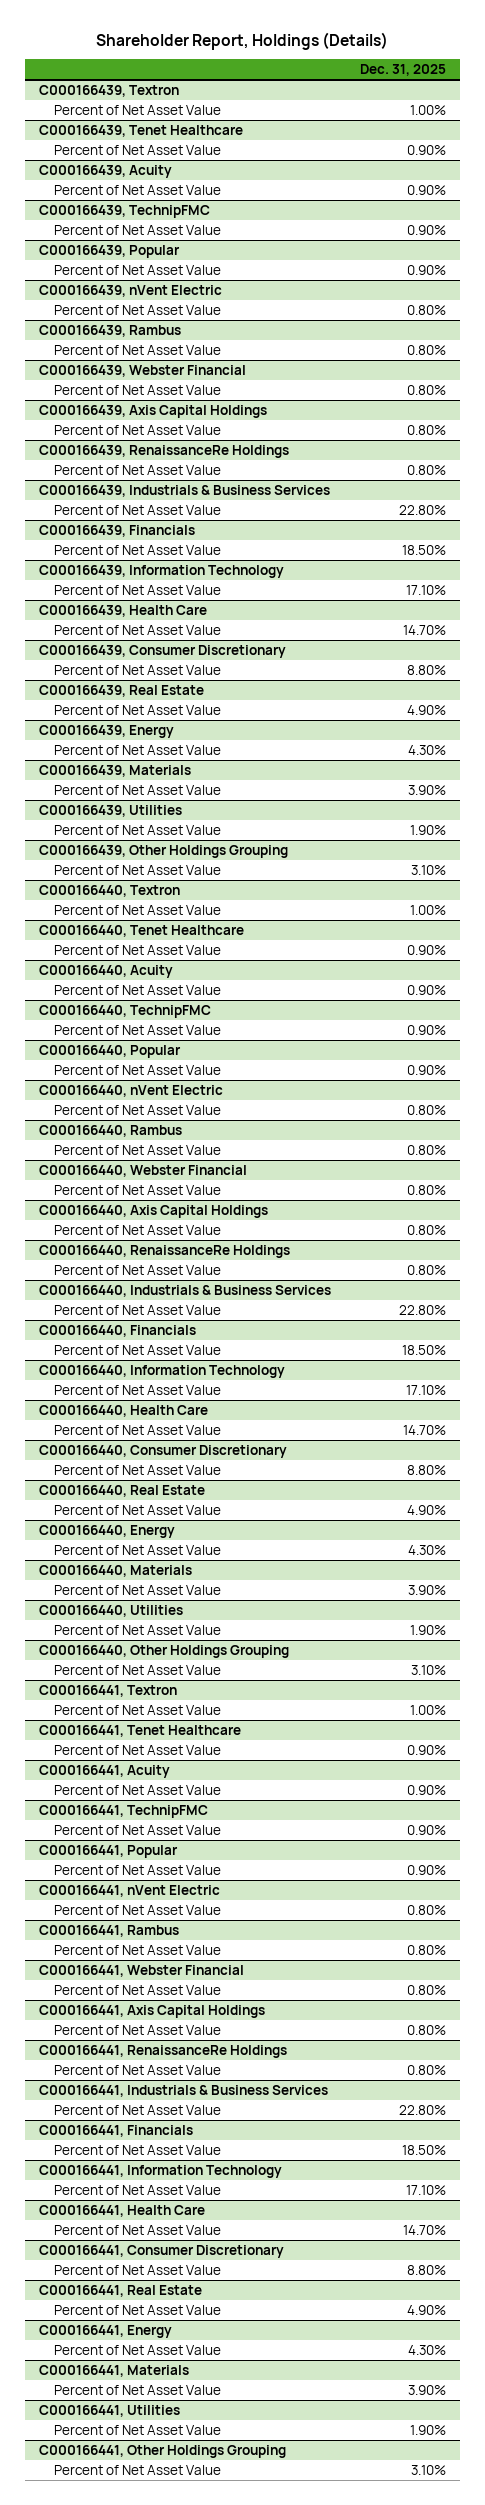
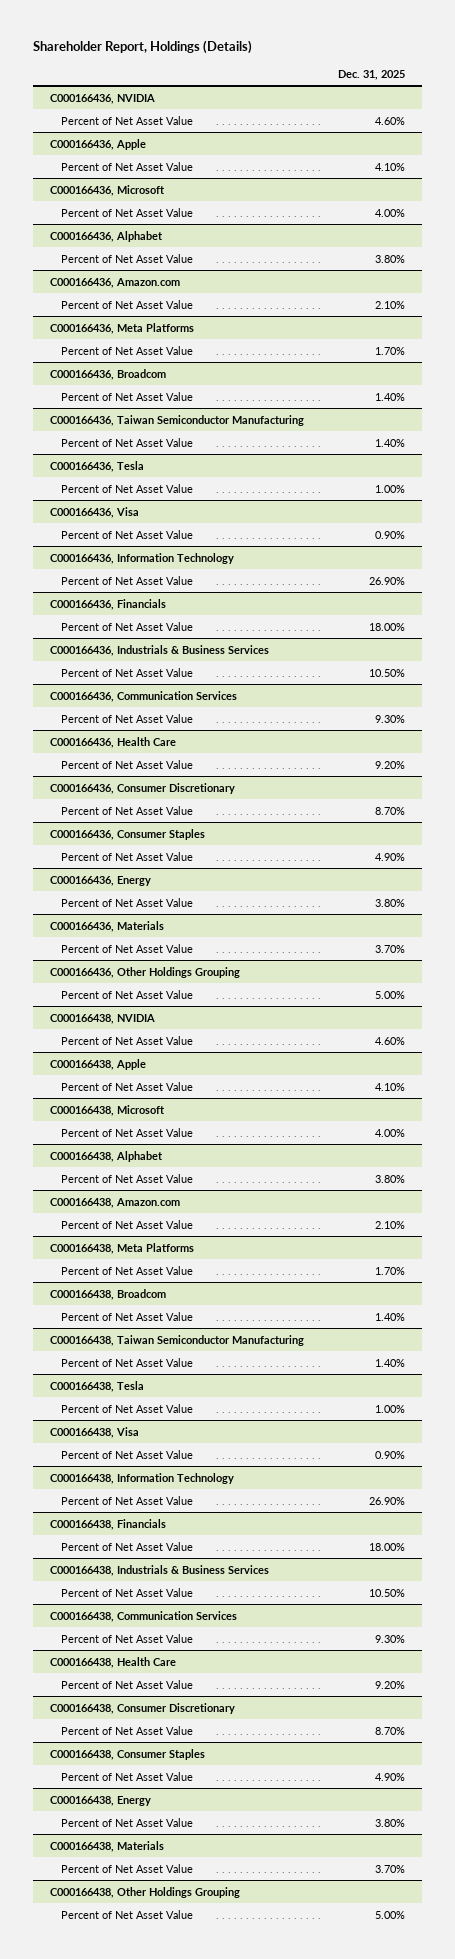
- C000166439, Textron
- Percent of Net Asset Value | 1.00%
- C000166439, Tenet Healthcare
- Percent of Net Asset Value | 0.90%
- C000166439, Acuity
- Percent of Net Asset Value | 0.90%
- C000166439, TechnipFMC
- Percent of Net Asset Value | 0.90%
- C000166439, Popular
- Percent of Net Asset Value | 0.90%
- C000166439, nVent Electric
- Percent of Net Asset Value | 0.80%
- C000166439, Rambus
- Percent of Net Asset Value | 0.80%
- C000166439, Webster Financial
- Percent of Net Asset Value | 0.80%
- C000166439, Axis Capital Holdings
- Percent of Net Asset Value | 0.80%
- C000166439, RenaissanceRe Holdings
- Percent of Net Asset Value | 0.80%
- C000166439, Industrials & Business Services
- Percent of Net Asset Value | 22.80%
- C000166439, Financials
- Percent of Net Asset Value | 18.50%
- C000166439, Information Technology
- Percent of Net Asset Value | 17.10%
- C000166439, Health Care
- Percent of Net Asset Value | 14.70%
- C000166439, Consumer Discretionary
- Percent of Net Asset Value | 8.80%
- C000166439, Real Estate
- Percent of Net Asset Value | 4.90%
- C000166439, Energy
- Percent of Net Asset Value | 4.30%
- C000166439, Materials
- Percent of Net Asset Value | 3.90%
- C000166439, Utilities
- Percent of Net Asset Value | 1.90%
- C000166439, Other Holdings Grouping
- Percent of Net Asset Value | 3.10%
- C000166440, Textron
+ C000166436, NVIDIA
+ Percent of Net Asset Value | 4.60%
+ C000166436, Apple
+ Percent of Net Asset Value | 4.10%
+ C000166436, Microsoft
+ Percent of Net Asset Value | 4.00%
+ C000166436, Alphabet
+ Percent of Net Asset Value | 3.80%
+ C000166436, Amazon.com
+ Percent of Net Asset Value | 2.10%
+ C000166436, Meta Platforms
+ Percent of Net Asset Value | 1.70%
+ C000166436, Broadcom
+ Percent of Net Asset Value | 1.40%
+ C000166436, Taiwan Semiconductor Manufacturing
+ Percent of Net Asset Value | 1.40%
+ C000166436, Tesla
- C000166440, Tenet Healthcare
- Percent of Net Asset Value | 0.90%
- C000166440, Acuity
- Percent of Net Asset Value | 0.90%
- C000166440, TechnipFMC
- Percent of Net Asset Value | 0.90%
- C000166440, Popular
+ C000166436, Visa
- C000166440, nVent Electric
- Percent of Net Asset Value | 0.80%
- C000166440, Rambus
- Percent of Net Asset Value | 0.80%
- C000166440, Webster Financial
- Percent of Net Asset Value | 0.80%
- C000166440, Axis Capital Holdings
- Percent of Net Asset Value | 0.80%
- C000166440, RenaissanceRe Holdings
- Percent of Net Asset Value | 0.80%
- C000166440, Industrials & Business Services
- Percent of Net Asset Value | 22.80%
- C000166440, Financials
- Percent of Net Asset Value | 18.50%
- C000166440, Information Technology
- Percent of Net Asset Value | 17.10%
- C000166440, Health Care
- Percent of Net Asset Value | 14.70%
- C000166440, Consumer Discretionary
- Percent of Net Asset Value | 8.80%
- C000166440, Real Estate
+ C000166436, Information Technology
+ Percent of Net Asset Value | 26.90%
+ C000166436, Financials
+ Percent of Net Asset Value | 18.00%
+ C000166436, Industrials & Business Services
+ Percent of Net Asset Value | 10.50%
+ C000166436, Communication Services
+ Percent of Net Asset Value | 9.30%
+ C000166436, Health Care
+ Percent of Net Asset Value | 9.20%
+ C000166436, Consumer Discretionary
+ Percent of Net Asset Value | 8.70%
+ C000166436, Consumer Staples
- C000166440, Energy
- Percent of Net Asset Value | 4.30%
- C000166440, Materials
- Percent of Net Asset Value | 3.90%
- C000166440, Utilities
- Percent of Net Asset Value | 1.90%
- C000166440, Other Holdings Grouping
- Percent of Net Asset Value | 3.10%
- C000166441, Textron
+ C000166436, Energy
+ Percent of Net Asset Value | 3.80%
+ C000166436, Materials
+ Percent of Net Asset Value | 3.70%
+ C000166436, Other Holdings Grouping
+ Percent of Net Asset Value | 5.00%
+ C000166438, NVIDIA
+ Percent of Net Asset Value | 4.60%
+ C000166438, Apple
+ Percent of Net Asset Value | 4.10%
+ C000166438, Microsoft
+ Percent of Net Asset Value | 4.00%
+ C000166438, Alphabet
+ Percent of Net Asset Value | 3.80%
+ C000166438, Amazon.com
+ Percent of Net Asset Value | 2.10%
+ C000166438, Meta Platforms
+ Percent of Net Asset Value | 1.70%
+ C000166438, Broadcom
+ Percent of Net Asset Value | 1.40%
+ C000166438, Taiwan Semiconductor Manufacturing
+ Percent of Net Asset Value | 1.40%
+ C000166438, Tesla
- C000166441, Tenet Healthcare
- Percent of Net Asset Value | 0.90%
- C000166441, Acuity
- Percent of Net Asset Value | 0.90%
- C000166441, TechnipFMC
- Percent of Net Asset Value | 0.90%
- C000166441, Popular
+ C000166438, Visa
- C000166441, nVent Electric
- Percent of Net Asset Value | 0.80%
- C000166441, Rambus
- Percent of Net Asset Value | 0.80%
- C000166441, Webster Financial
- Percent of Net Asset Value | 0.80%
- C000166441, Axis Capital Holdings
- Percent of Net Asset Value | 0.80%
- C000166441, RenaissanceRe Holdings
- Percent of Net Asset Value | 0.80%
- C000166441, Industrials & Business Services
- Percent of Net Asset Value | 22.80%
- C000166441, Financials
- Percent of Net Asset Value | 18.50%
- C000166441, Information Technology
- Percent of Net Asset Value | 17.10%
- C000166441, Health Care
- Percent of Net Asset Value | 14.70%
- C000166441, Consumer Discretionary
- Percent of Net Asset Value | 8.80%
- C000166441, Real Estate
+ C000166438, Information Technology
+ Percent of Net Asset Value | 26.90%
+ C000166438, Financials
+ Percent of Net Asset Value | 18.00%
+ C000166438, Industrials & Business Services
+ Percent of Net Asset Value | 10.50%
+ C000166438, Communication Services
+ Percent of Net Asset Value | 9.30%
+ C000166438, Health Care
+ Percent of Net Asset Value | 9.20%
+ C000166438, Consumer Discretionary
+ Percent of Net Asset Value | 8.70%
+ C000166438, Consumer Staples
- C000166441, Energy
- Percent of Net Asset Value | 4.30%
- C000166441, Materials
- Percent of Net Asset Value | 3.90%
- C000166441, Utilities
- Percent of Net Asset Value | 1.90%
- C000166441, Other Holdings Grouping
- Percent of Net Asset Value | 3.10%
+ C000166438, Energy
+ Percent of Net Asset Value | 3.80%
+ C000166438, Materials
+ Percent of Net Asset Value | 3.70%
+ C000166438, Other Holdings Grouping
+ Percent of Net Asset Value | 5.00%

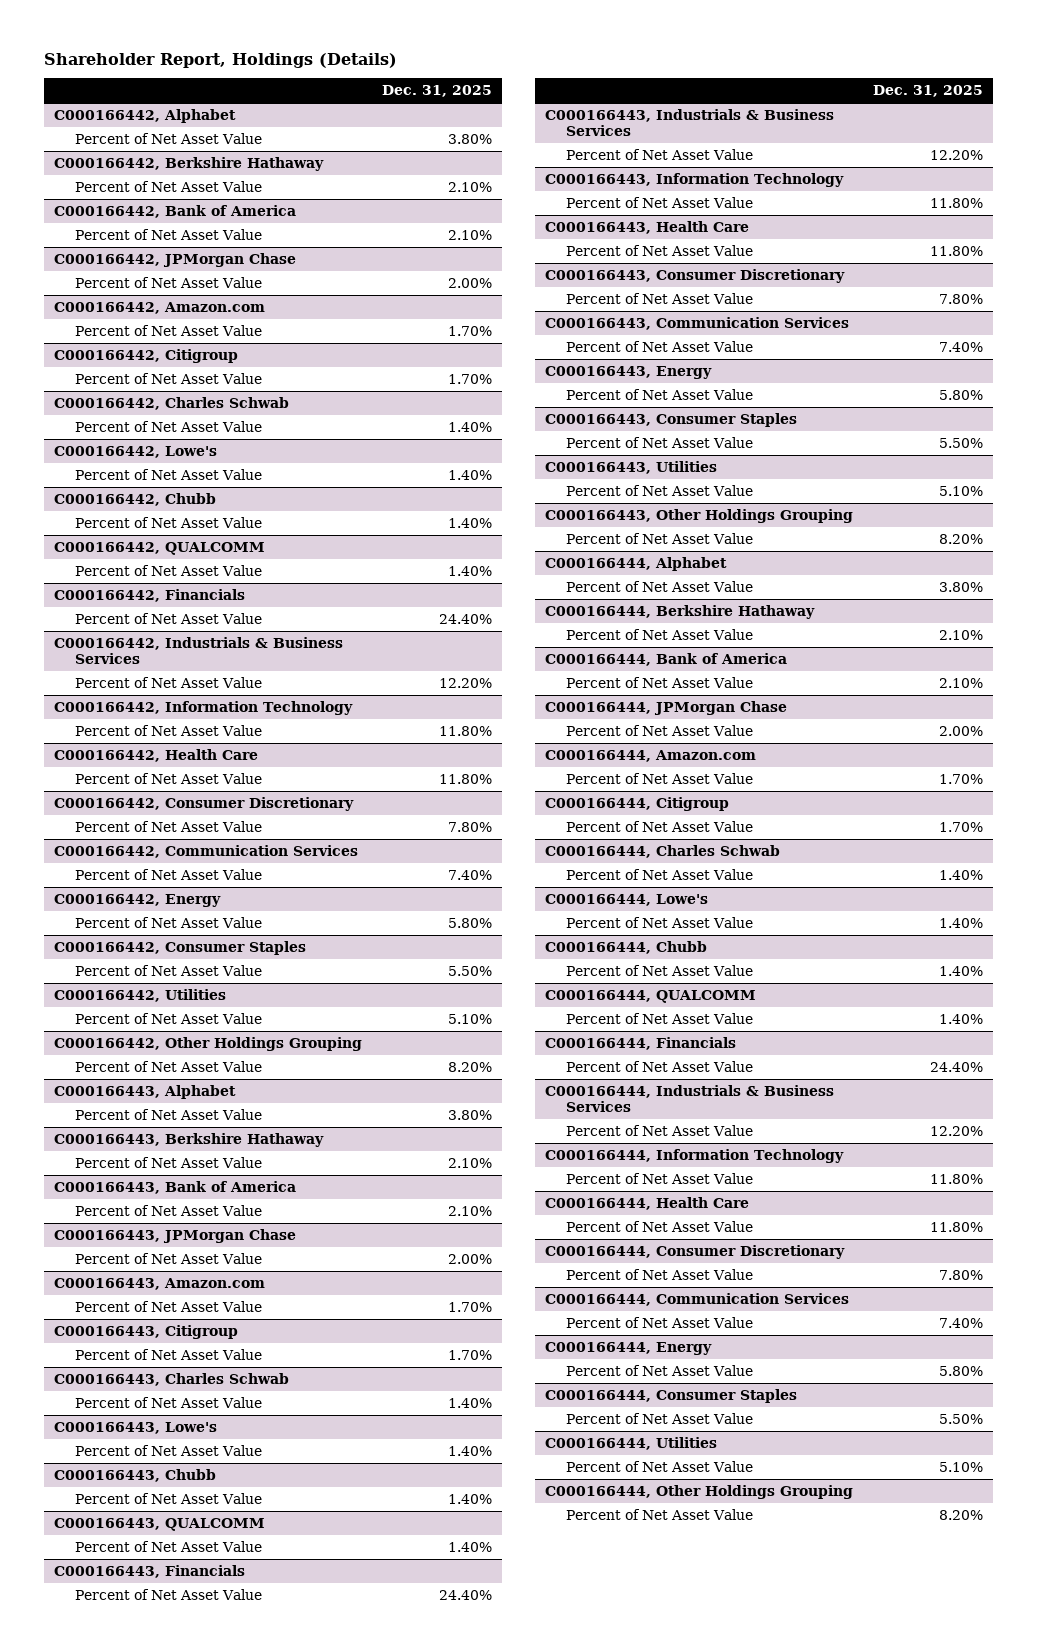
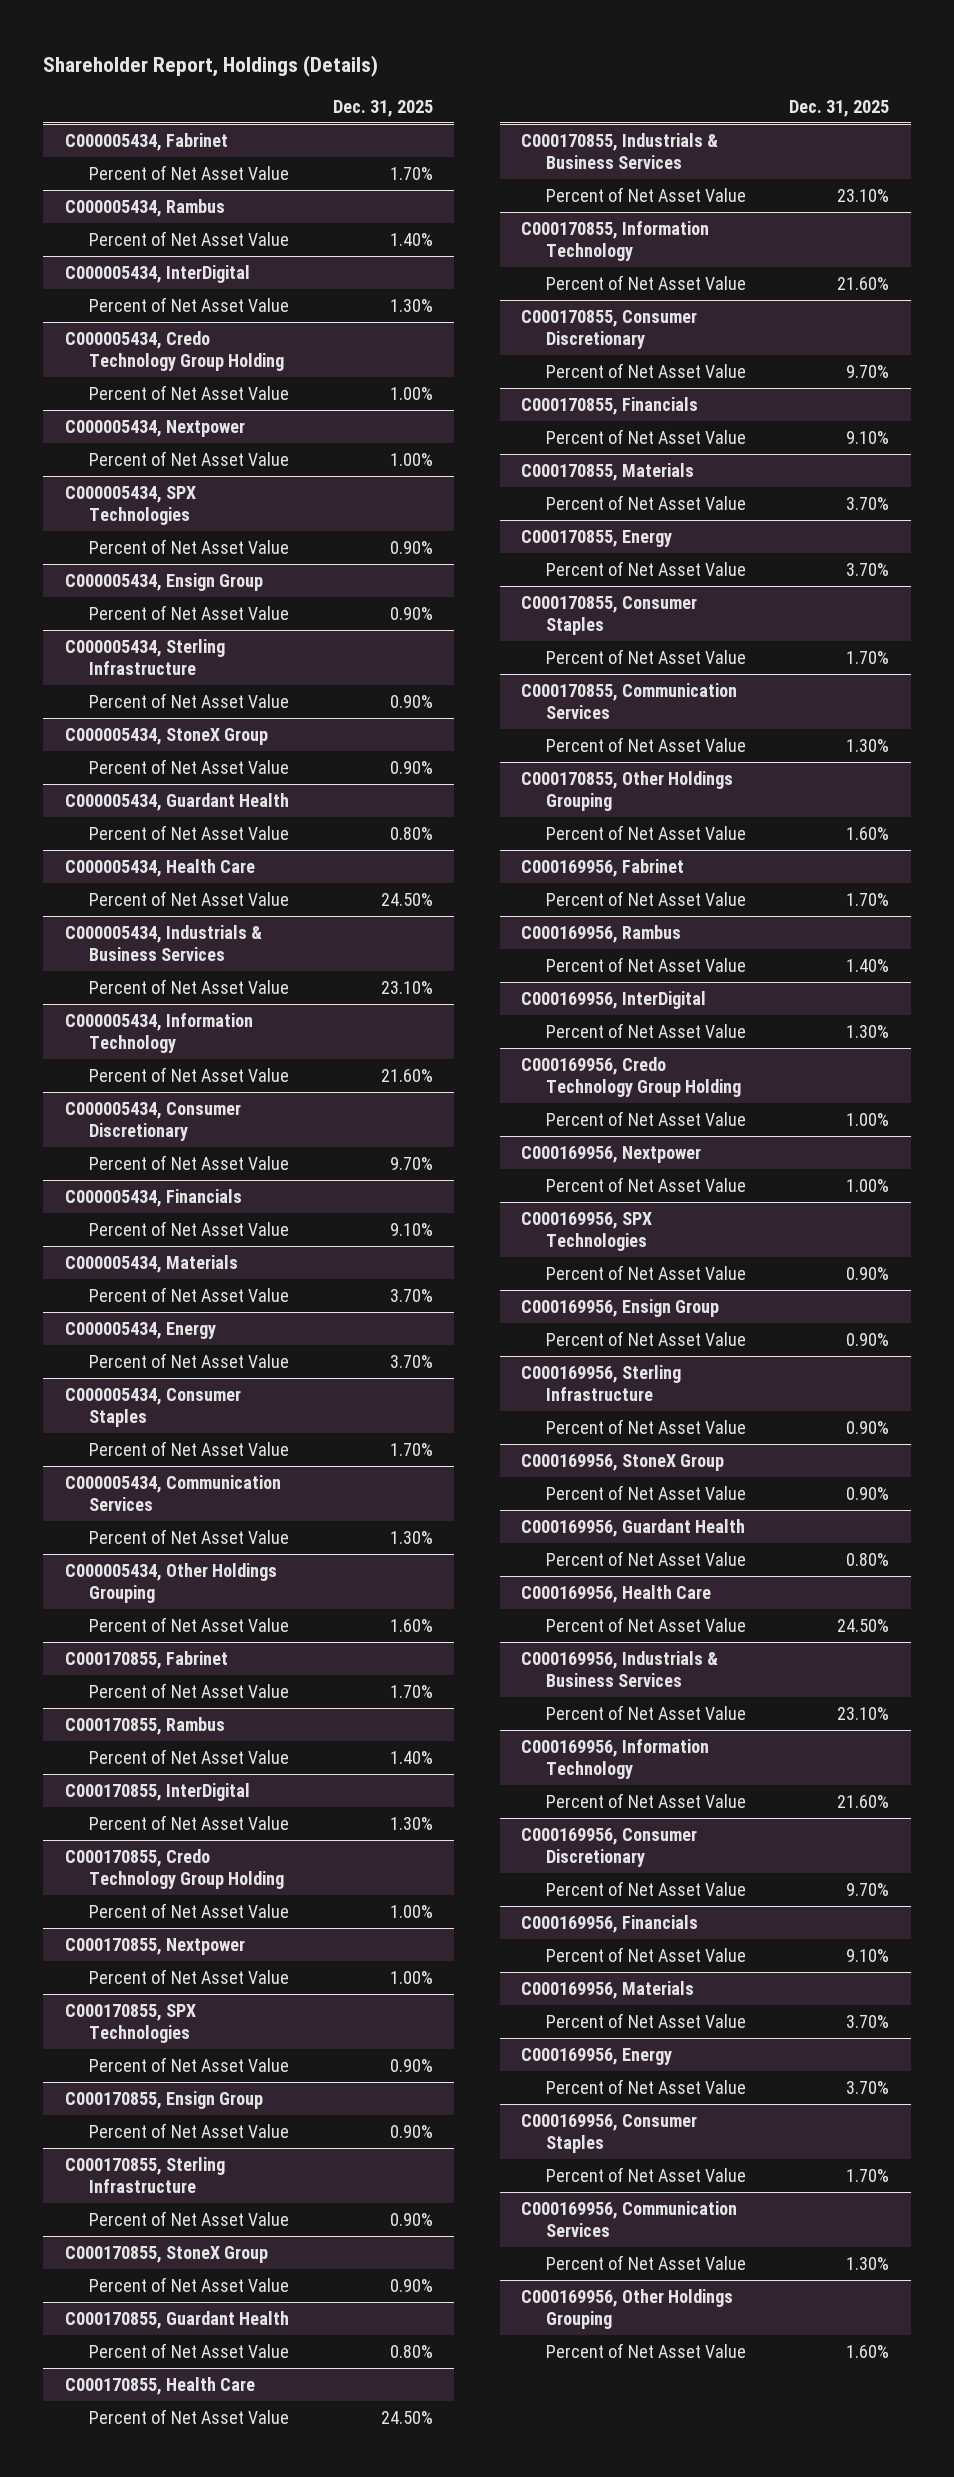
- C000166442, Alphabet
- Percent of Net Asset Value | 3.80%
- C000166442, Berkshire Hathaway
- Percent of Net Asset Value | 2.10%
- C000166442, Bank of America
- Percent of Net Asset Value | 2.10%
- C000166442, JPMorgan Chase
- Percent of Net Asset Value | 2.00%
- C000166442, Amazon.com
- Percent of Net Asset Value | 1.70%
- C000166442, Citigroup
+ C000005434, Fabrinet
- C000166442, Charles Schwab
- Percent of Net Asset Value | 1.40%
- C000166442, Lowe's
- Percent of Net Asset Value | 1.40%
- C000166442, Chubb
- Percent of Net Asset Value | 1.40%
- C000166442, QUALCOMM
+ C000005434, Rambus
- C000166442, Financials
- Percent of Net Asset Value | 24.40%
- C000166442, Industrials & Business Services
- Percent of Net Asset Value | 12.20%
- C000166442, Information Technology
- Percent of Net Asset Value | 11.80%
- C000166442, Health Care
- Percent of Net Asset Value | 11.80%
- C000166442, Consumer Discretionary
- Percent of Net Asset Value | 7.80%
- C000166442, Communication Services
- Percent of Net Asset Value | 7.40%
- C000166442, Energy
- Percent of Net Asset Value | 5.80%
- C000166442, Consumer Staples
- Percent of Net Asset Value | 5.50%
- C000166442, Utilities
- Percent of Net Asset Value | 5.10%
- C000166442, Other Holdings Grouping
- Percent of Net Asset Value | 8.20%
- C000166443, Alphabet
- Percent of Net Asset Value | 3.80%
- C000166443, Berkshire Hathaway
- Percent of Net Asset Value | 2.10%
- C000166443, Bank of America
- Percent of Net Asset Value | 2.10%
- C000166443, JPMorgan Chase
- Percent of Net Asset Value | 2.00%
- C000166443, Amazon.com
+ C000005434, InterDigital
+ Percent of Net Asset Value | 1.30%
+ C000005434, Credo Technology Group Holding
+ Percent of Net Asset Value | 1.00%
+ C000005434, Nextpower
+ Percent of Net Asset Value | 1.00%
+ C000005434, SPX Technologies
+ Percent of Net Asset Value | 0.90%
+ C000005434, Ensign Group
+ Percent of Net Asset Value | 0.90%
+ C000005434, Sterling Infrastructure
+ Percent of Net Asset Value | 0.90%
+ C000005434, StoneX Group
+ Percent of Net Asset Value | 0.90%
+ C000005434, Guardant Health
+ Percent of Net Asset Value | 0.80%
+ C000005434, Health Care
+ Percent of Net Asset Value | 24.50%
+ C000005434, Industrials & Business Services
+ Percent of Net Asset Value | 23.10%
+ C000005434, Information Technology
+ Percent of Net Asset Value | 21.60%
+ C000005434, Consumer Discretionary
+ Percent of Net Asset Value | 9.70%
+ C000005434, Financials
+ Percent of Net Asset Value | 9.10%
+ C000005434, Materials
+ Percent of Net Asset Value | 3.70%
+ C000005434, Energy
+ Percent of Net Asset Value | 3.70%
+ C000005434, Consumer Staples
- C000166443, Citigroup
+ C000005434, Communication Services
+ Percent of Net Asset Value | 1.30%
+ C000005434, Other Holdings Grouping
+ Percent of Net Asset Value | 1.60%
+ C000170855, Fabrinet
- C000166443, Charles Schwab
- Percent of Net Asset Value | 1.40%
- C000166443, Lowe's
- Percent of Net Asset Value | 1.40%
- C000166443, Chubb
- Percent of Net Asset Value | 1.40%
- C000166443, QUALCOMM
+ C000170855, Rambus
- C000166443, Financials
- Percent of Net Asset Value | 24.40%
- C000166443, Industrials & Business Services
- Percent of Net Asset Value | 12.20%
- C000166443, Information Technology
- Percent of Net Asset Value | 11.80%
- C000166443, Health Care
- Percent of Net Asset Value | 11.80%
- C000166443, Consumer Discretionary
- Percent of Net Asset Value | 7.80%
- C000166443, Communication Services
- Percent of Net Asset Value | 7.40%
- C000166443, Energy
- Percent of Net Asset Value | 5.80%
- C000166443, Consumer Staples
- Percent of Net Asset Value | 5.50%
- C000166443, Utilities
- Percent of Net Asset Value | 5.10%
- C000166443, Other Holdings Grouping
- Percent of Net Asset Value | 8.20%
- C000166444, Alphabet
- Percent of Net Asset Value | 3.80%
- C000166444, Berkshire Hathaway
- Percent of Net Asset Value | 2.10%
- C000166444, Bank of America
- Percent of Net Asset Value | 2.10%
- C000166444, JPMorgan Chase
- Percent of Net Asset Value | 2.00%
- C000166444, Amazon.com
+ C000170855, InterDigital
+ Percent of Net Asset Value | 1.30%
+ C000170855, Credo Technology Group Holding
+ Percent of Net Asset Value | 1.00%
+ C000170855, Nextpower
+ Percent of Net Asset Value | 1.00%
+ C000170855, SPX Technologies
+ Percent of Net Asset Value | 0.90%
+ C000170855, Ensign Group
+ Percent of Net Asset Value | 0.90%
+ C000170855, Sterling Infrastructure
+ Percent of Net Asset Value | 0.90%
+ C000170855, StoneX Group
+ Percent of Net Asset Value | 0.90%
+ C000170855, Guardant Health
+ Percent of Net Asset Value | 0.80%
+ C000170855, Health Care
+ Percent of Net Asset Value | 24.50%
+ C000170855, Industrials & Business Services
+ Percent of Net Asset Value | 23.10%
+ C000170855, Information Technology
+ Percent of Net Asset Value | 21.60%
+ C000170855, Consumer Discretionary
+ Percent of Net Asset Value | 9.70%
+ C000170855, Financials
+ Percent of Net Asset Value | 9.10%
+ C000170855, Materials
+ Percent of Net Asset Value | 3.70%
+ C000170855, Energy
+ Percent of Net Asset Value | 3.70%
+ C000170855, Consumer Staples
- C000166444, Citigroup
+ C000170855, Communication Services
+ Percent of Net Asset Value | 1.30%
+ C000170855, Other Holdings Grouping
+ Percent of Net Asset Value | 1.60%
+ C000169956, Fabrinet
- C000166444, Charles Schwab
- Percent of Net Asset Value | 1.40%
- C000166444, Lowe's
- Percent of Net Asset Value | 1.40%
- C000166444, Chubb
- Percent of Net Asset Value | 1.40%
- C000166444, QUALCOMM
+ C000169956, Rambus
- C000166444, Financials
- Percent of Net Asset Value | 24.40%
- C000166444, Industrials & Business Services
- Percent of Net Asset Value | 12.20%
- C000166444, Information Technology
- Percent of Net Asset Value | 11.80%
- C000166444, Health Care
- Percent of Net Asset Value | 11.80%
- C000166444, Consumer Discretionary
- Percent of Net Asset Value | 7.80%
- C000166444, Communication Services
- Percent of Net Asset Value | 7.40%
- C000166444, Energy
- Percent of Net Asset Value | 5.80%
- C000166444, Consumer Staples
- Percent of Net Asset Value | 5.50%
- C000166444, Utilities
- Percent of Net Asset Value | 5.10%
- C000166444, Other Holdings Grouping
- Percent of Net Asset Value | 8.20%
+ C000169956, InterDigital
+ Percent of Net Asset Value | 1.30%
+ C000169956, Credo Technology Group Holding
+ Percent of Net Asset Value | 1.00%
+ C000169956, Nextpower
+ Percent of Net Asset Value | 1.00%
+ C000169956, SPX Technologies
+ Percent of Net Asset Value | 0.90%
+ C000169956, Ensign Group
+ Percent of Net Asset Value | 0.90%
+ C000169956, Sterling Infrastructure
+ Percent of Net Asset Value | 0.90%
+ C000169956, StoneX Group
+ Percent of Net Asset Value | 0.90%
+ C000169956, Guardant Health
+ Percent of Net Asset Value | 0.80%
+ C000169956, Health Care
+ Percent of Net Asset Value | 24.50%
+ C000169956, Industrials & Business Services
+ Percent of Net Asset Value | 23.10%
+ C000169956, Information Technology
+ Percent of Net Asset Value | 21.60%
+ C000169956, Consumer Discretionary
+ Percent of Net Asset Value | 9.70%
+ C000169956, Financials
+ Percent of Net Asset Value | 9.10%
+ C000169956, Materials
+ Percent of Net Asset Value | 3.70%
+ C000169956, Energy
+ Percent of Net Asset Value | 3.70%
+ C000169956, Consumer Staples
+ Percent of Net Asset Value | 1.70%
+ C000169956, Communication Services
+ Percent of Net Asset Value | 1.30%
+ C000169956, Other Holdings Grouping
+ Percent of Net Asset Value | 1.60%

